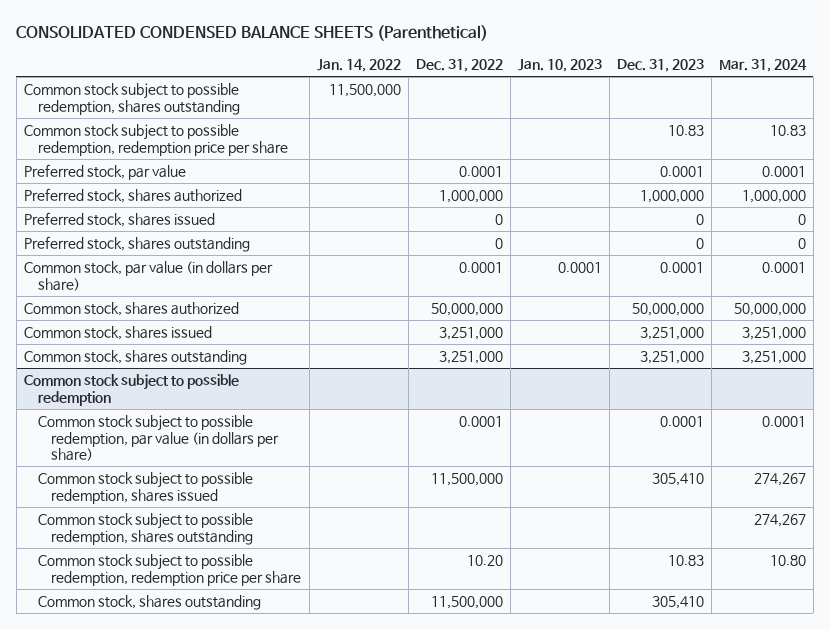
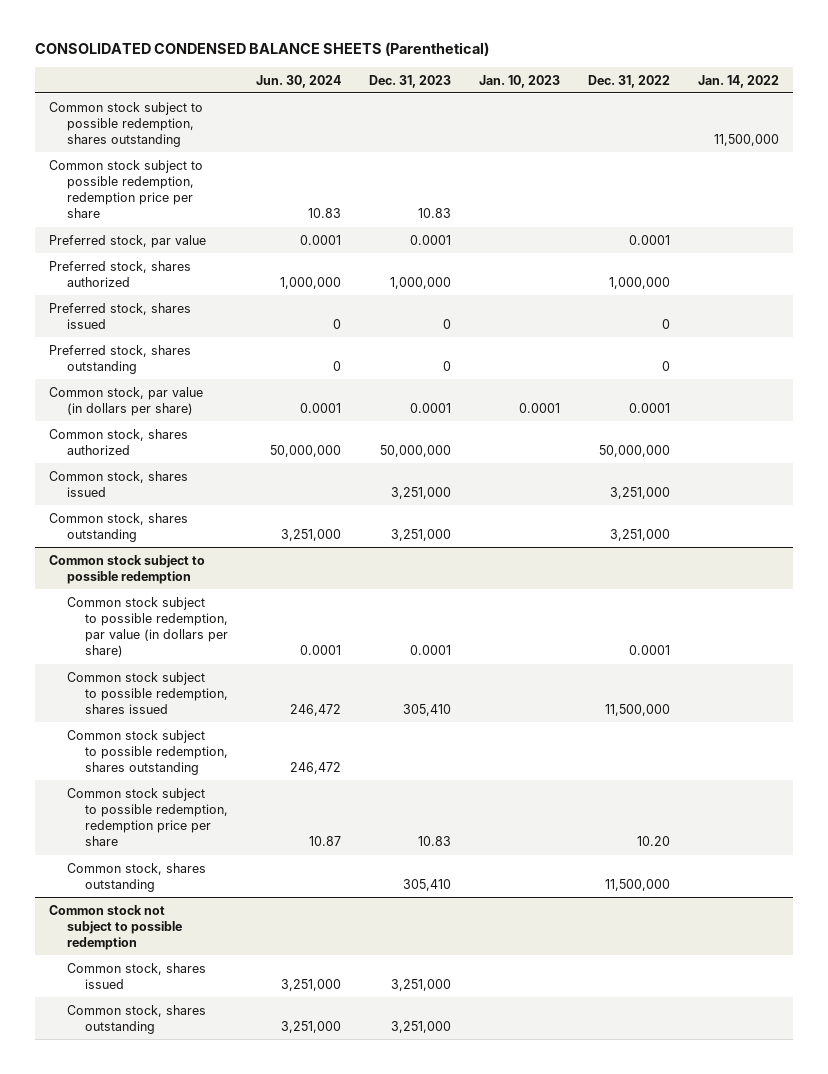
- | Jan. 14, 2022 | Dec. 31, 2022 | Jan. 10, 2023 | Dec. 31, 2023 | Mar. 31, 2024
+ | Jun. 30, 2024 | Dec. 31, 2023 | Jan. 10, 2023 | Dec. 31, 2022 | Jan. 14, 2022
+ Common stock not subject to possible redemption
+ Common stock, shares issued | 3,251,000 | 3,251,000 | | |
+ Common stock, shares outstanding | 3,251,000 | 3,251,000 | | |

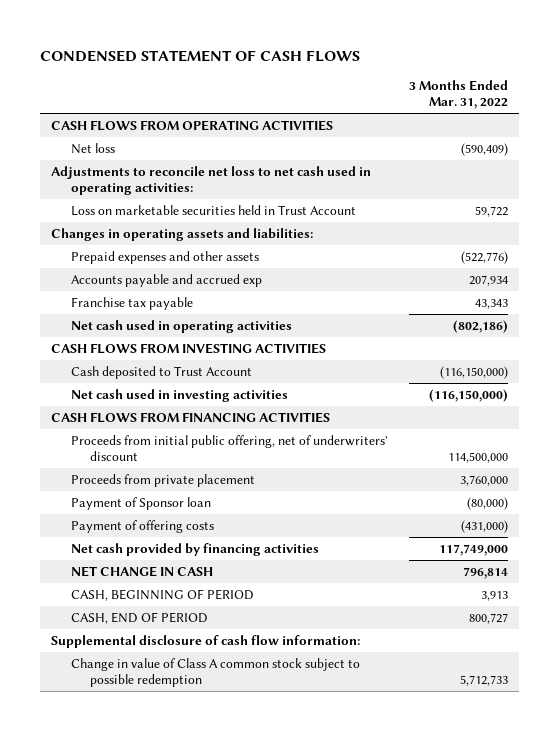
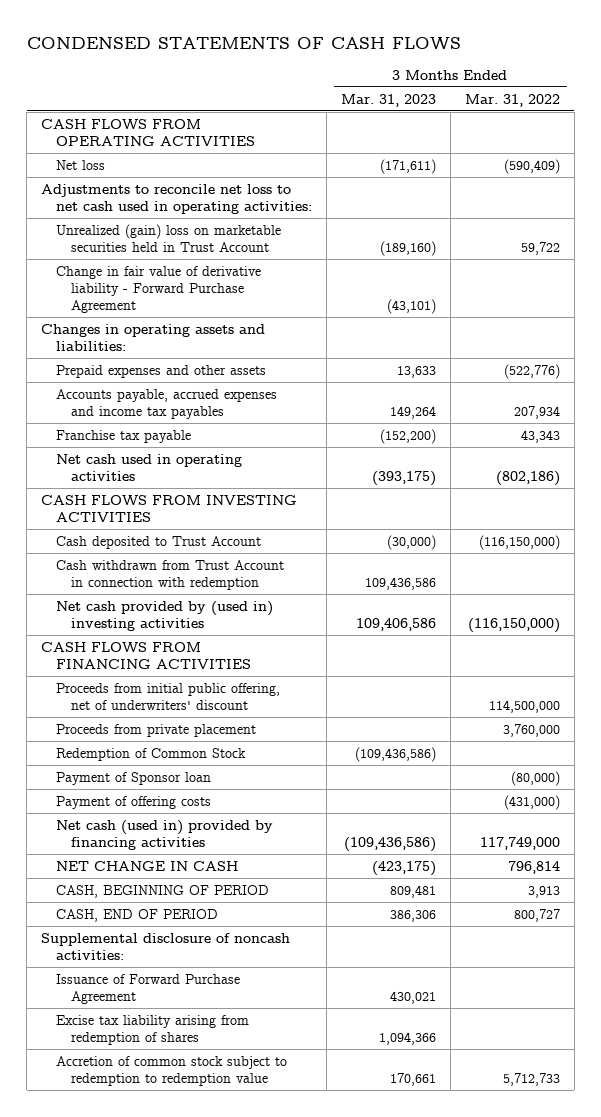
- CONDENSED STATEMENT OF CASH FLOWS
+ CONDENSED STATEMENTS OF CASH FLOWS
- | 3 Months Ended Mar. 31, 2022
+ | 3 Months Ended Mar. 31, 2023 | 3 Months Ended Mar. 31, 2022
- Loss on marketable securities held in Trust Account | 59,722
+ Unrealized (gain) loss on marketable securities held in Trust Account | (189,160) | 59,722
+ Change in fair value of derivative liability - Forward Purchase Agreement | (43,101) |
- Accounts payable and accrued exp | 207,934
+ Accounts payable, accrued expenses and income tax payables | 149,264 | 207,934
- Net cash used in investing activities | (116,150,000)
+ Cash withdrawn from Trust Account in connection with redemption | 109,436,586 |
+ Net cash provided by (used in) investing activities | 109,406,586 | (116,150,000)
+ Redemption of Common Stock | (109,436,586) |
- Net cash provided by financing activities | 117,749,000
+ Net cash (used in) provided by financing activities | (109,436,586) | 117,749,000
- Supplemental disclosure of cash flow information:
- Change in value of Class A common stock subject to possible redemption | 5,712,733
+ Supplemental disclosure of noncash activities:
+ Issuance of Forward Purchase Agreement | 430,021 |
+ Excise tax liability arising from redemption of shares | 1,094,366 |
+ Accretion of common stock subject to redemption to redemption value | 170,661 | 5,712,733

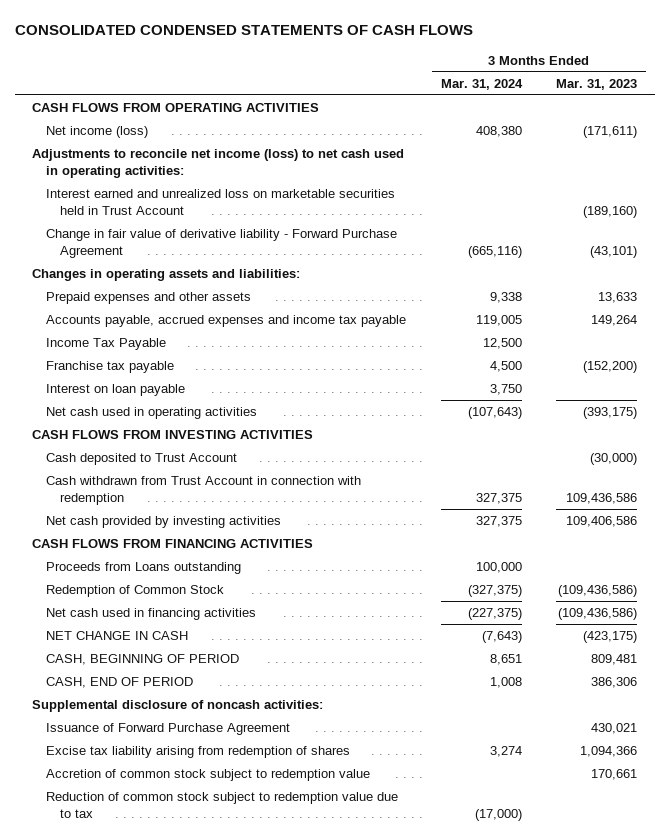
- CONDENSED STATEMENTS OF CASH FLOWS
+ CONSOLIDATED CONDENSED STATEMENTS OF CASH FLOWS
- | 3 Months Ended Mar. 31, 2023 | 3 Months Ended Mar. 31, 2022
+ | 3 Months Ended Mar. 31, 2024 | 3 Months Ended Mar. 31, 2023
- Net loss | (171,611) | (590,409)
- Adjustments to reconcile net loss to net cash used in operating activities:
- Unrealized (gain) loss on marketable securities held in Trust Account | (189,160) | 59,722
+ Net income (loss) | 408,380 | (171,611)
+ Adjustments to reconcile net income (loss) to net cash used in operating activities:
+ Interest earned and unrealized loss on marketable securities held in Trust Account | | (189,160)
- Accounts payable, accrued expenses and income tax payables | 149,264 | 207,934
+ Accounts payable, accrued expenses and income tax payable | 119,005 | 149,264
+ Income Tax Payable | 12,500 |
+ Interest on loan payable | 3,750 |
- Net cash provided by (used in) investing activities | 109,406,586 | (116,150,000)
+ Net cash provided by investing activities | 327,375 | 109,406,586
- Proceeds from initial public offering, net of underwriters' discount | | 114,500,000
- Proceeds from private placement | | 3,760,000
+ Proceeds from Loans outstanding | 100,000 |
- Payment of Sponsor loan | | (80,000)
- Payment of offering costs | | (431,000)
- Net cash (used in) provided by financing activities | (109,436,586) | 117,749,000
+ Net cash used in financing activities | (227,375) | (109,436,586)
- Accretion of common stock subject to redemption to redemption value | 170,661 | 5,712,733
+ Accretion of common stock subject to redemption value | | 170,661
+ Reduction of common stock subject to redemption value due to tax | (17,000) |

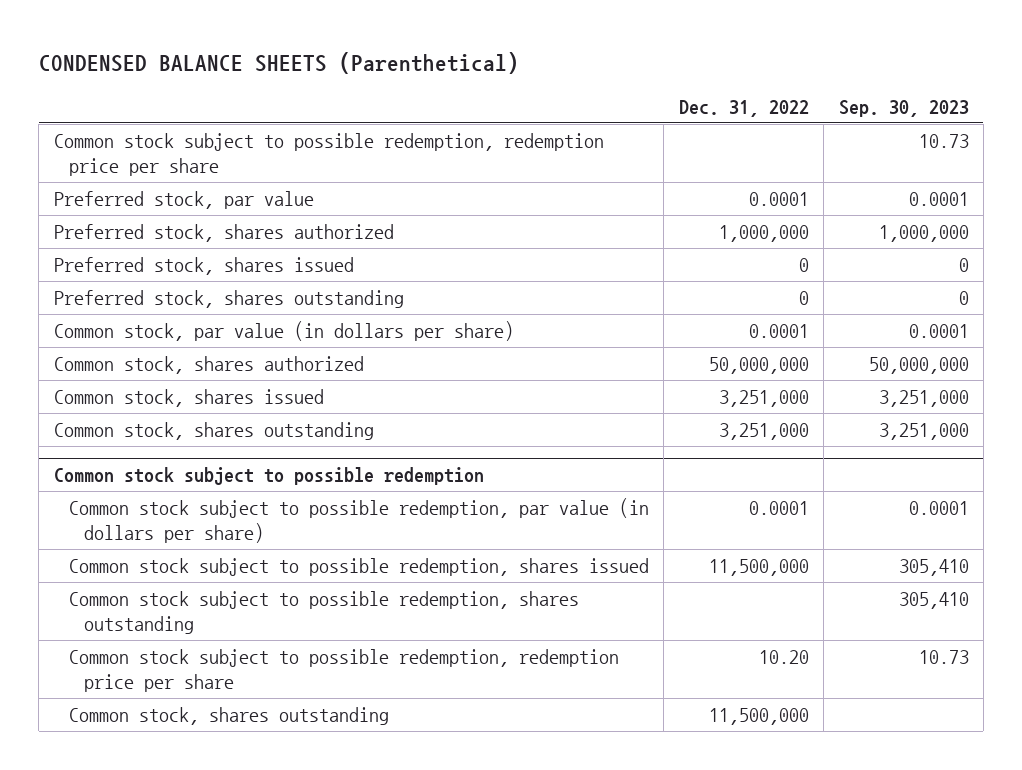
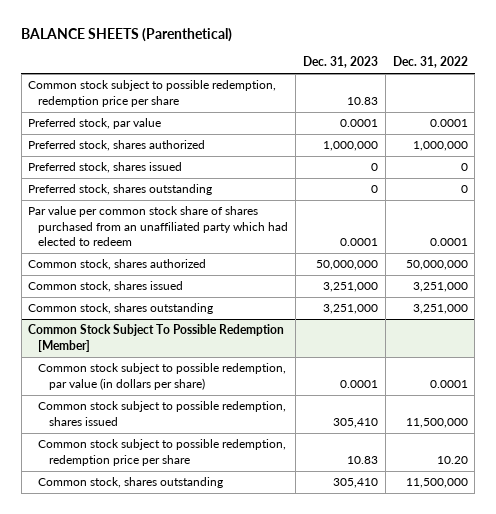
- CONDENSED BALANCE SHEETS (Parenthetical)
+ BALANCE SHEETS (Parenthetical)
- | Dec. 31, 2022 | Sep. 30, 2023
+ | Dec. 31, 2023 | Dec. 31, 2022
- Common stock, par value (in dollars per share) | 0.0001 | 0.0001
+ Par value per common stock share of shares purchased from an unaffiliated party which had elected to redeem | 0.0001 | 0.0001
- Common stock subject to possible redemption
+ Common Stock Subject To Possible Redemption [Member]
- Common stock subject to possible redemption, shares outstanding | | 305,410

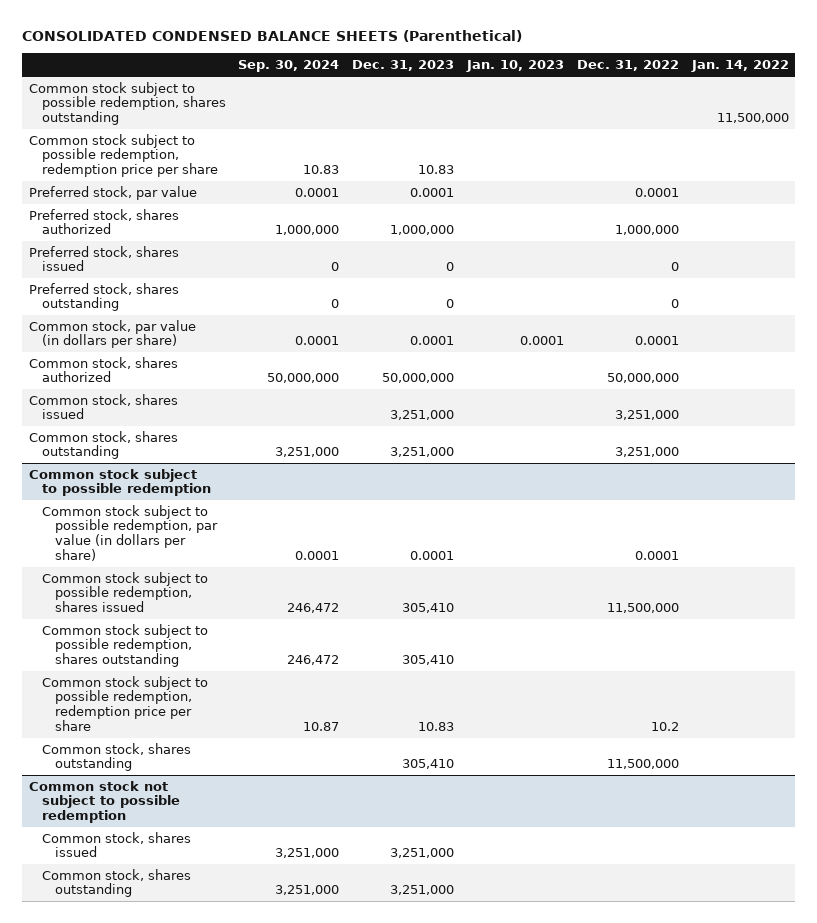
- BALANCE SHEETS (Parenthetical)
+ CONSOLIDATED CONDENSED BALANCE SHEETS (Parenthetical)
- | Dec. 31, 2023 | Dec. 31, 2022
+ | Sep. 30, 2024 | Dec. 31, 2023 | Jan. 10, 2023 | Dec. 31, 2022 | Jan. 14, 2022
+ Common stock subject to possible redemption, shares outstanding | | | | | 11,500,000
- Par value per common stock share of shares purchased from an unaffiliated party which had elected to redeem | 0.0001 | 0.0001
+ Common stock, par value (in dollars per share) | 0.0001 | 0.0001 | 0.0001 | 0.0001 |
- Common Stock Subject To Possible Redemption [Member]
+ Common stock subject to possible redemption
- Common stock subject to possible redemption, redemption price per share | 10.83 | 10.20
+ Common stock subject to possible redemption, shares outstanding | 246,472 | 305,410 | | |
+ Common stock subject to possible redemption, redemption price per share | 10.87 | 10.83 | | 10.2 |
+ Common stock not subject to possible redemption
+ Common stock, shares issued | 3,251,000 | 3,251,000 | | |
+ Common stock, shares outstanding | 3,251,000 | 3,251,000 | | |

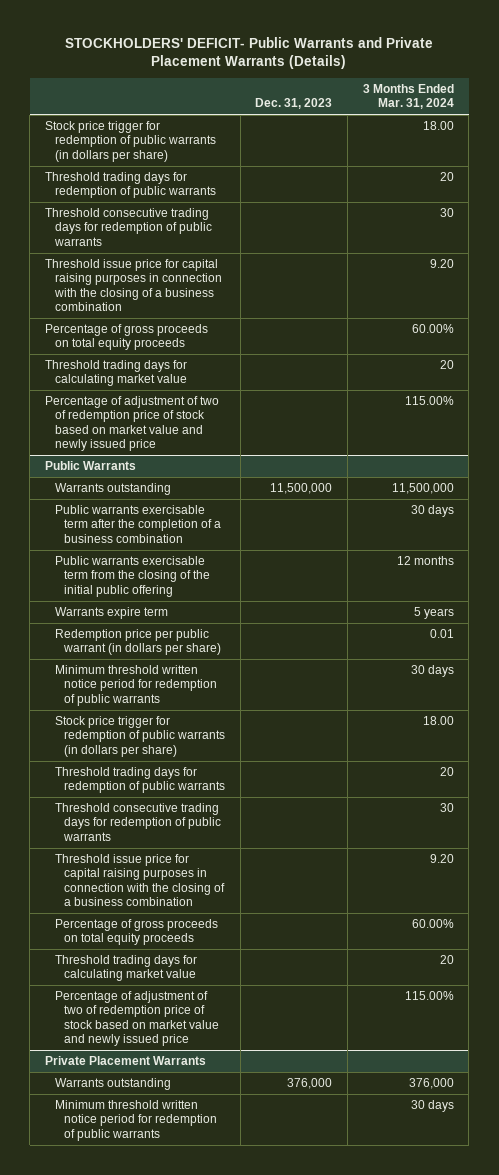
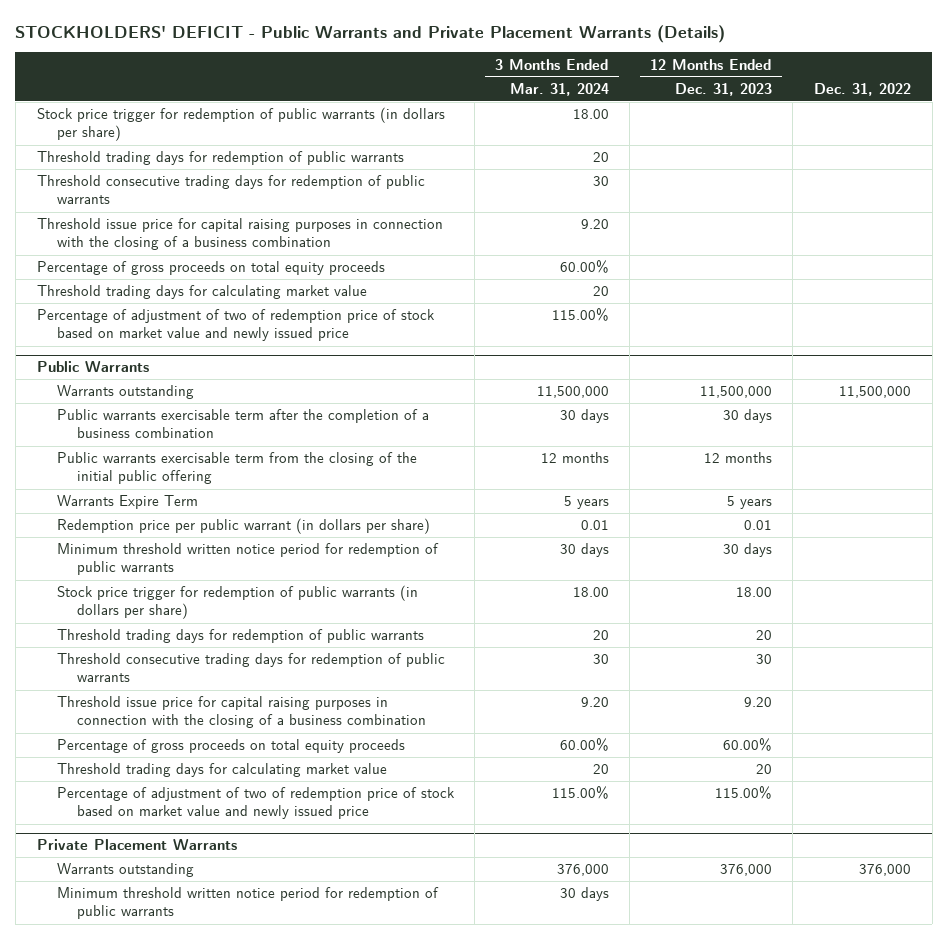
- STOCKHOLDERS' DEFICIT- Public Warrants and Private Placement Warrants (Details)
+ STOCKHOLDERS' DEFICIT - Public Warrants and Private Placement Warrants (Details)
- | Dec. 31, 2023 | 3 Months Ended Mar. 31, 2024
+ | 3 Months Ended Mar. 31, 2024 | 12 Months Ended Dec. 31, 2023 | Dec. 31, 2022
@ Public Warrants
- Warrants expire term | | 5 years
+ Warrants Expire Term | 5 years | 5 years |

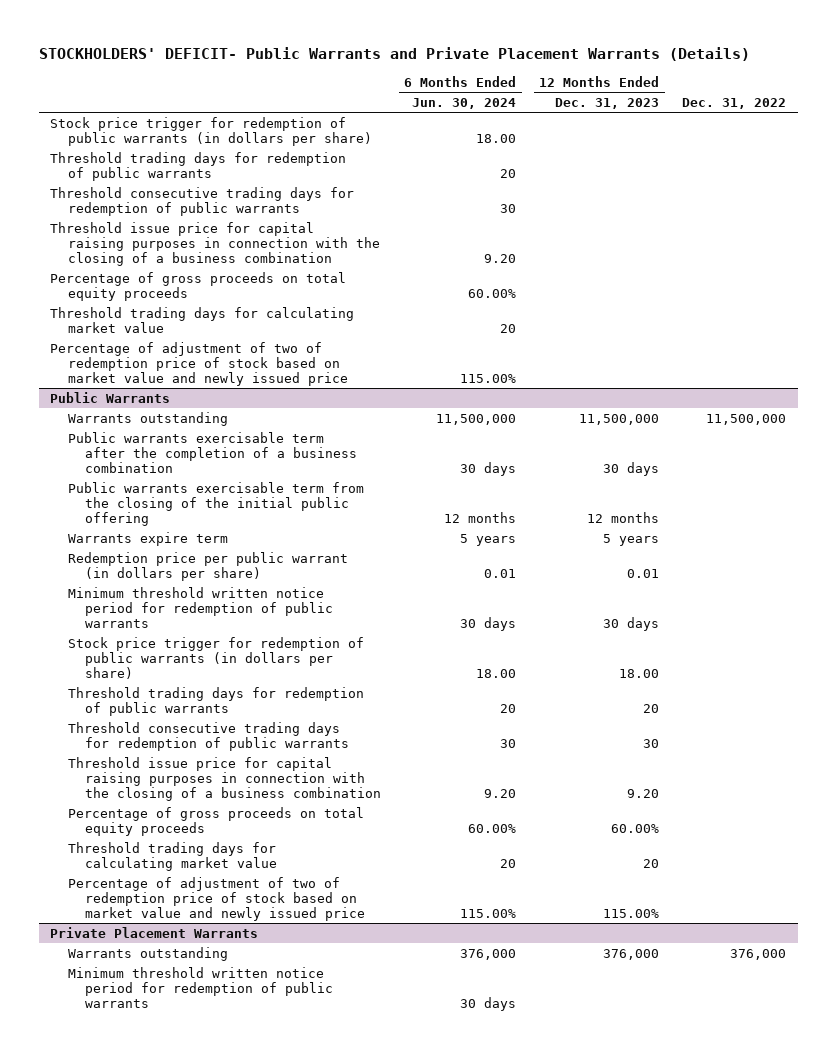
- STOCKHOLDERS' DEFICIT - Public Warrants and Private Placement Warrants (Details)
+ STOCKHOLDERS' DEFICIT- Public Warrants and Private Placement Warrants (Details)
- | 3 Months Ended Mar. 31, 2024 | 12 Months Ended Dec. 31, 2023 | Dec. 31, 2022
+ | 6 Months Ended Jun. 30, 2024 | 12 Months Ended Dec. 31, 2023 | Dec. 31, 2022
@ Public Warrants
- Warrants Expire Term | 5 years | 5 years |
+ Warrants expire term | 5 years | 5 years |

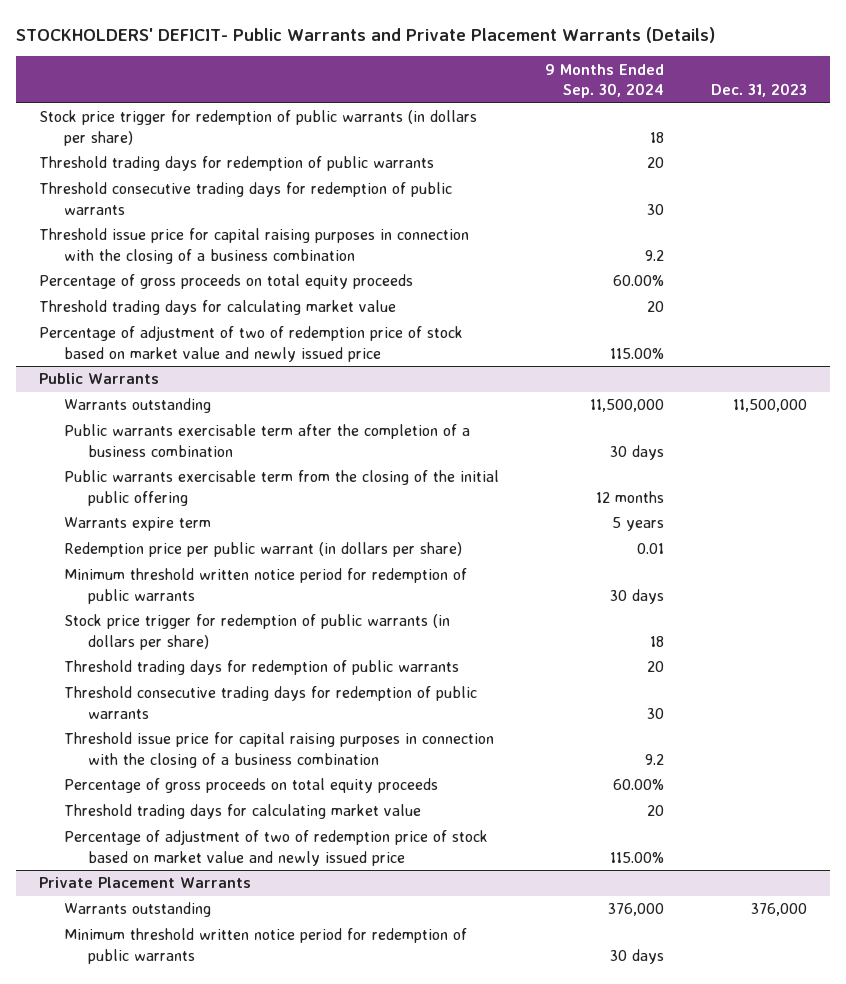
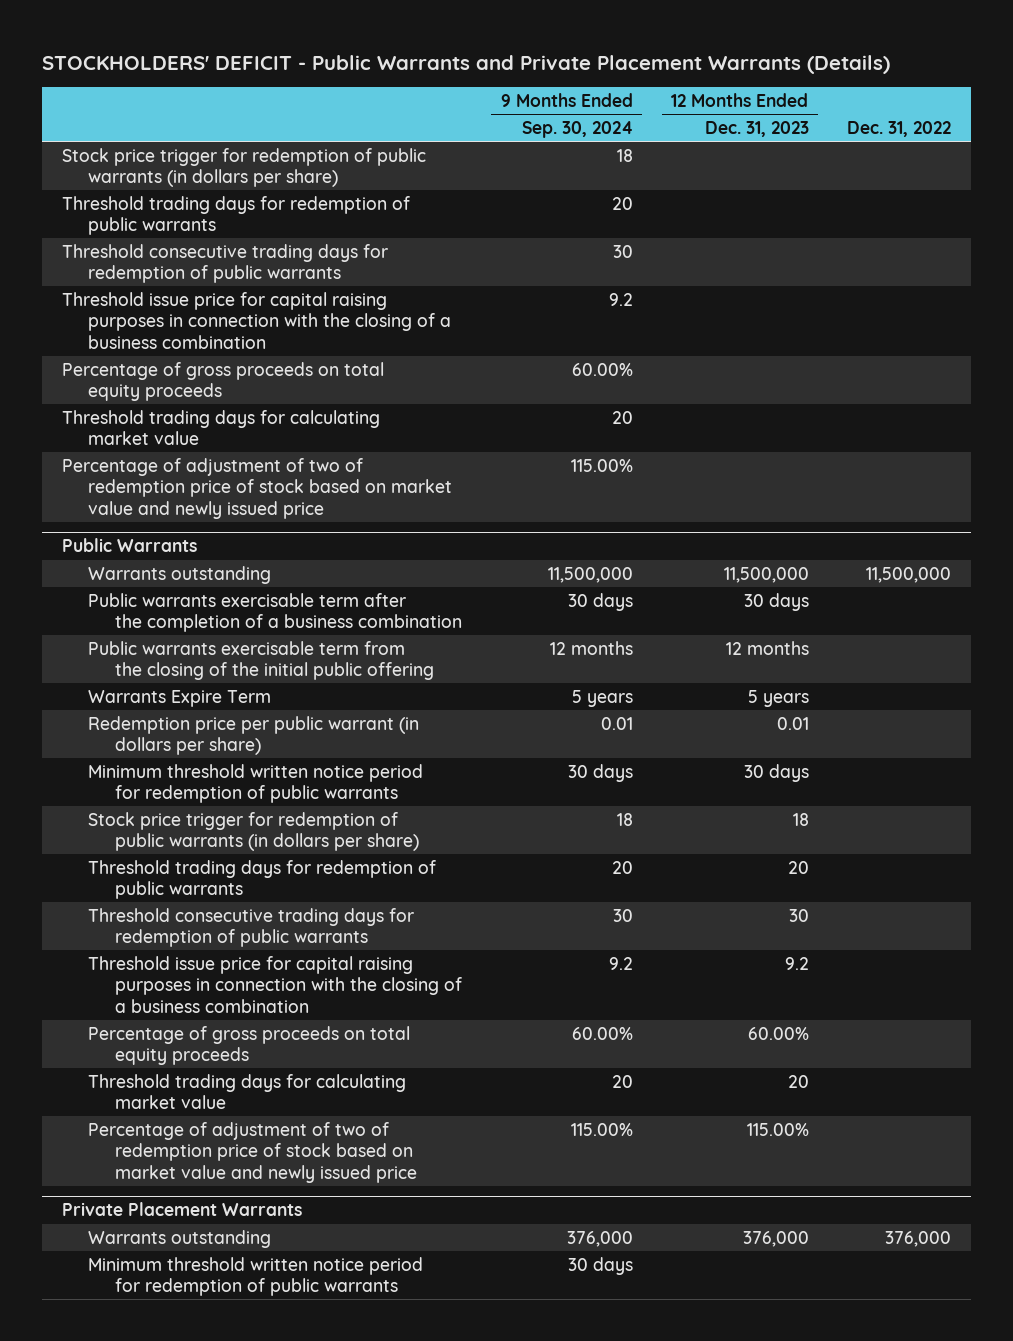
- STOCKHOLDERS' DEFICIT- Public Warrants and Private Placement Warrants (Details)
+ STOCKHOLDERS' DEFICIT - Public Warrants and Private Placement Warrants (Details)
- | 9 Months Ended Sep. 30, 2024 | Dec. 31, 2023
+ | 9 Months Ended Sep. 30, 2024 | 12 Months Ended Dec. 31, 2023 | Dec. 31, 2022
@ Public Warrants
- Warrants expire term | 5 years |
+ Warrants Expire Term | 5 years | 5 years |

